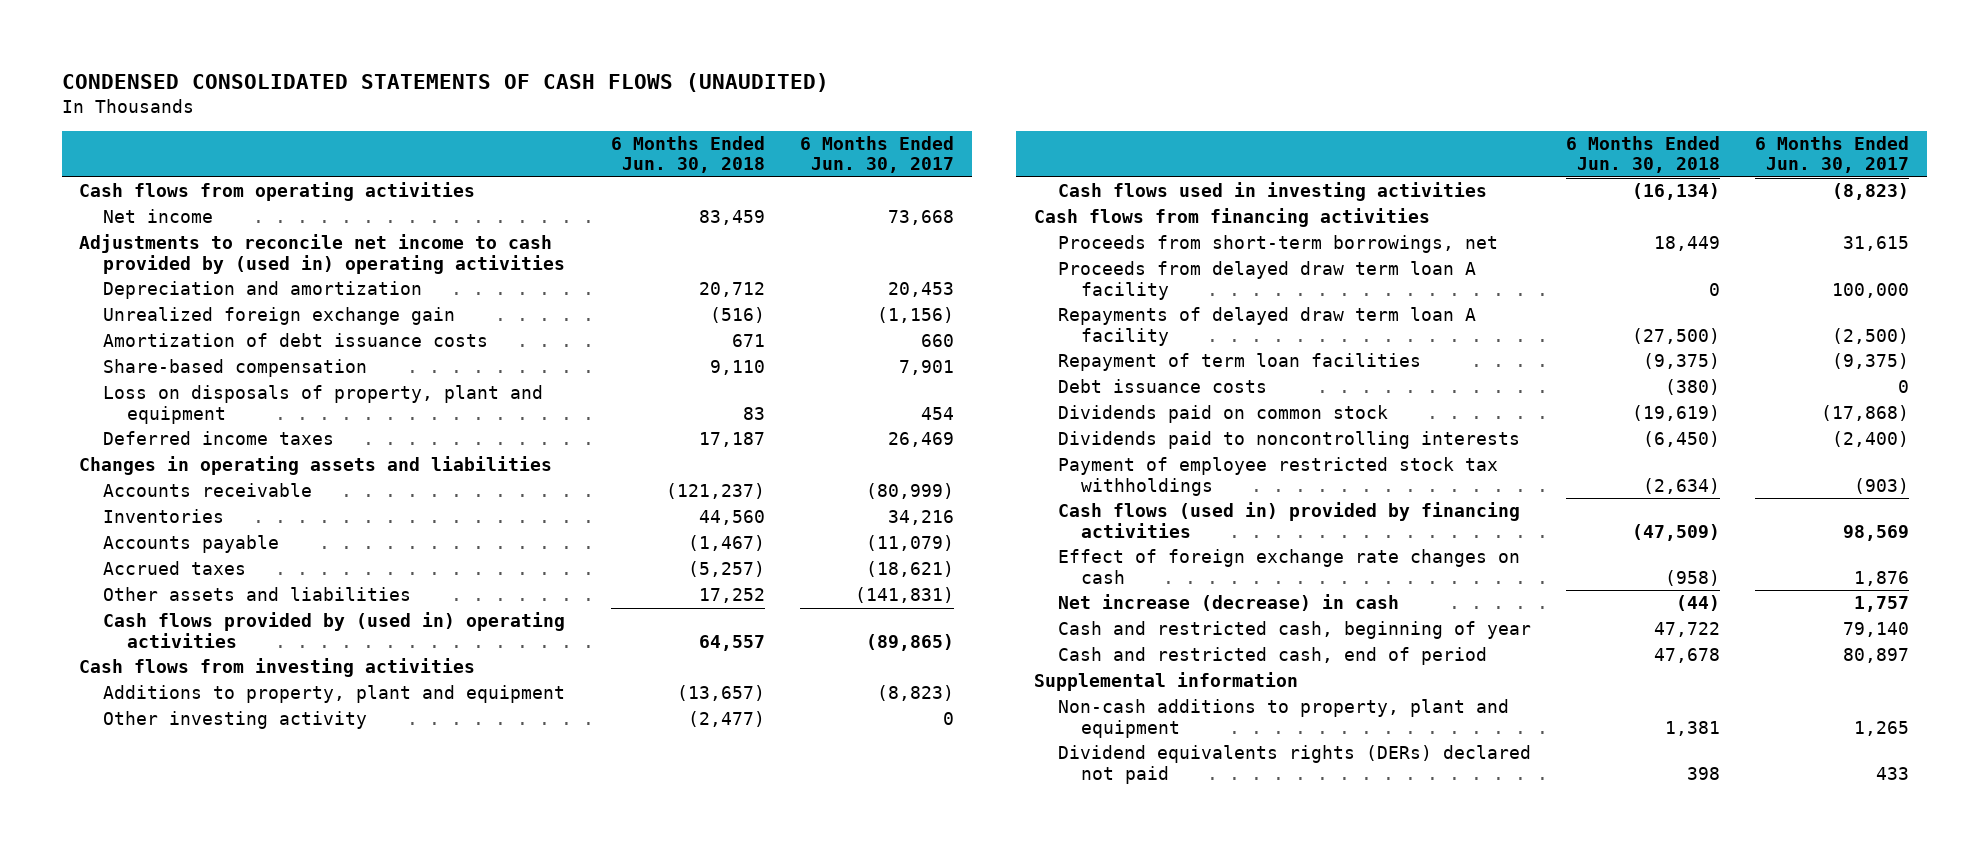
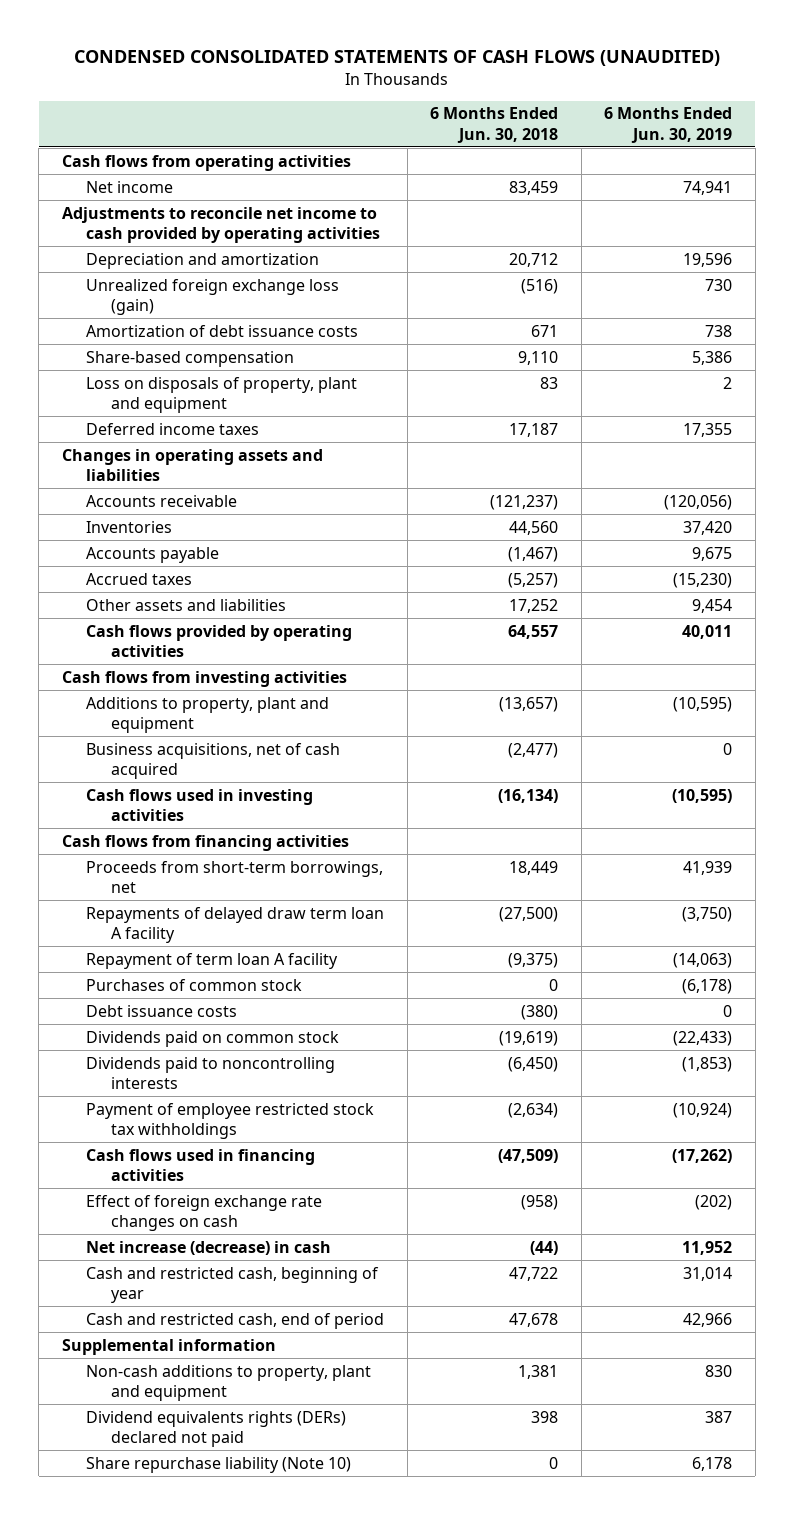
- | 6 Months Ended Jun. 30, 2018 | 6 Months Ended Jun. 30, 2017
+ | 6 Months Ended Jun. 30, 2018 | 6 Months Ended Jun. 30, 2019
- Adjustments to reconcile net income to cash provided by (used in) operating activities
+ Adjustments to reconcile net income to cash provided by operating activities
- Unrealized foreign exchange gain | (516) | (1,156)
+ Unrealized foreign exchange loss (gain) | (516) | 730
- Cash flows provided by (used in) operating activities | 64,557 | (89,865)
+ Cash flows provided by operating activities | 64,557 | 40,011
- Other investing activity | (2,477) | 0
+ Business acquisitions, net of cash acquired | (2,477) | 0
- Proceeds from delayed draw term loan A facility | 0 | 100,000
- Repayment of term loan facilities | (9,375) | (9,375)
+ Repayment of term loan A facility | (9,375) | (14,063)
+ Purchases of common stock | 0 | (6,178)
- Cash flows (used in) provided by financing activities | (47,509) | 98,569
+ Cash flows used in financing activities | (47,509) | (17,262)
+ Share repurchase liability (Note 10) | 0 | 6,178

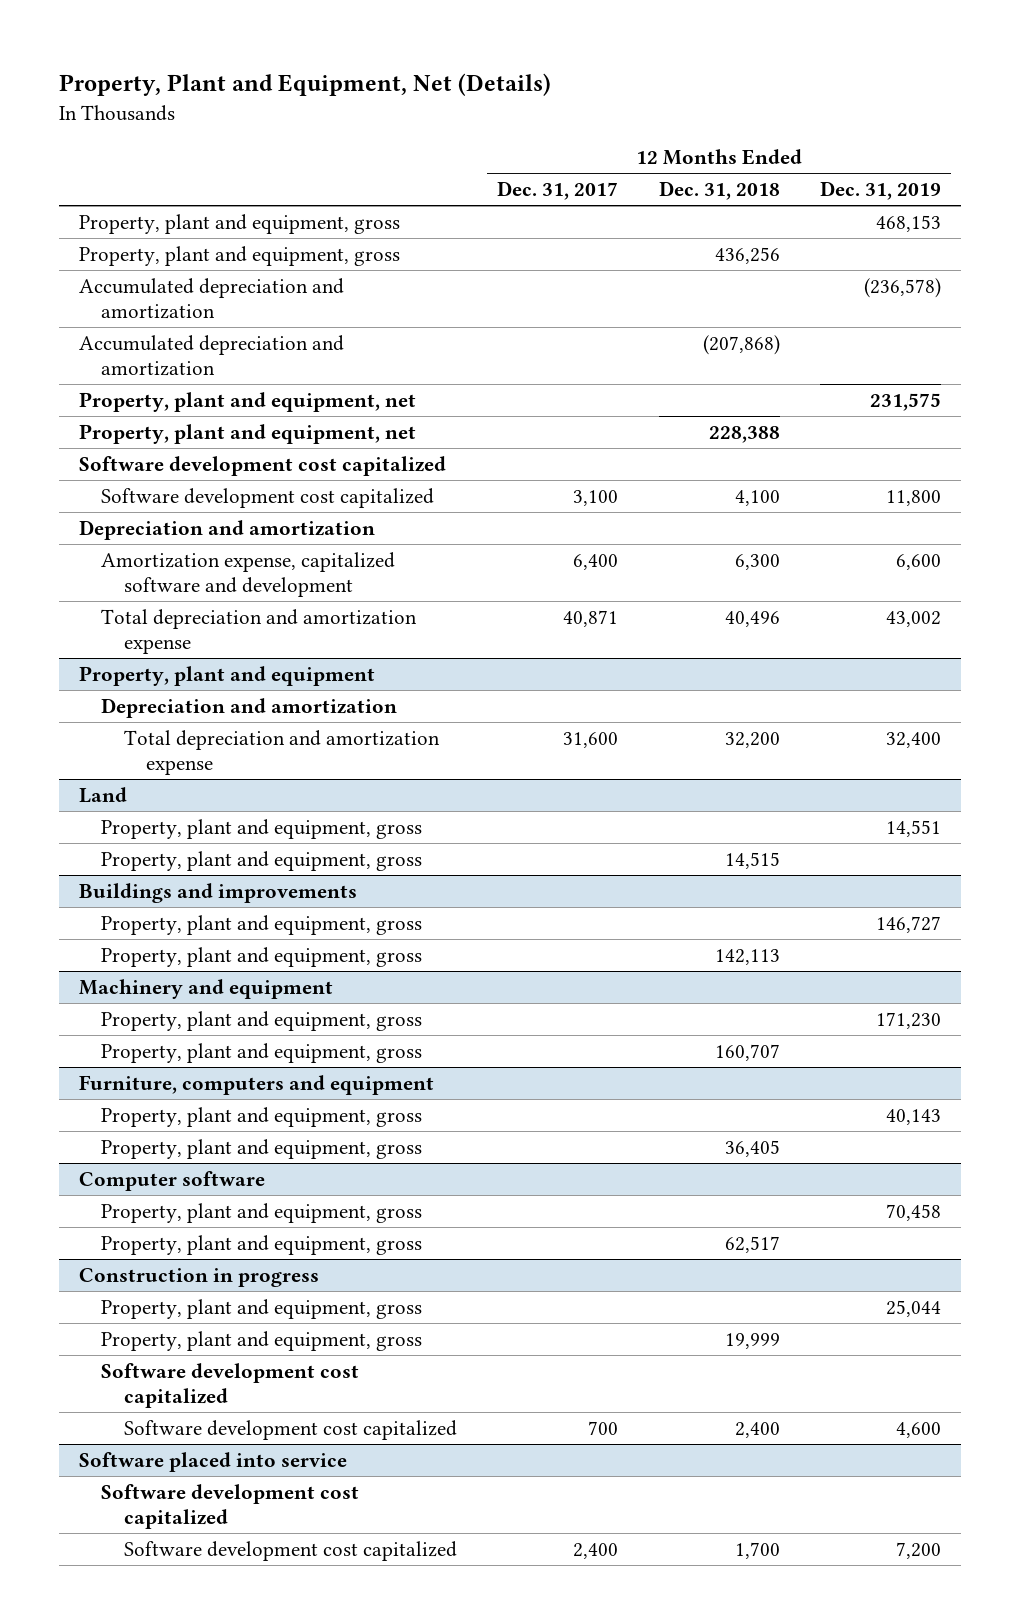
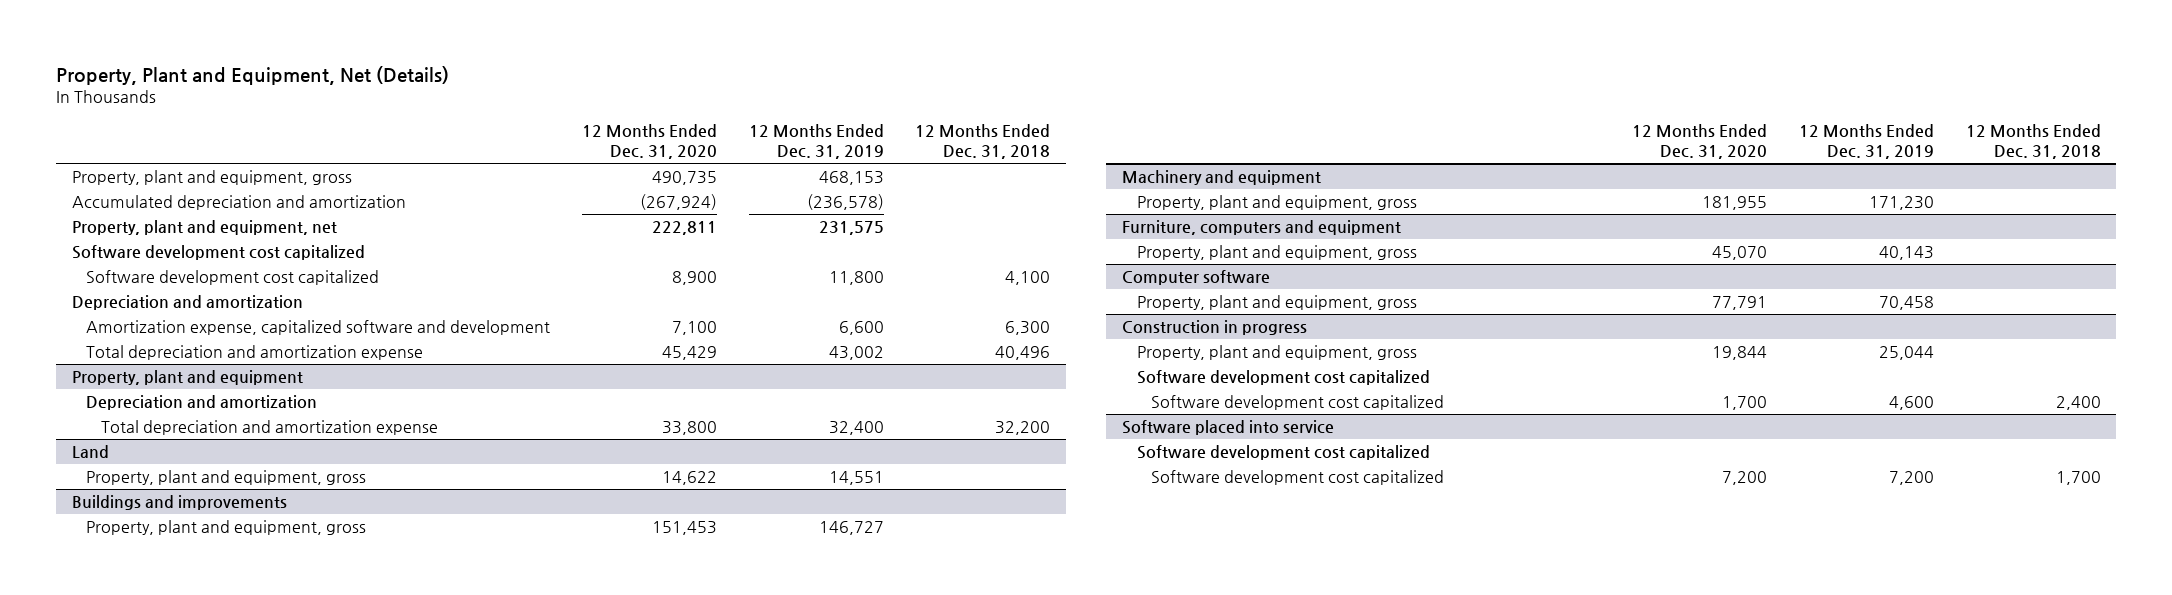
- | 12 Months Ended Dec. 31, 2017 | 12 Months Ended Dec. 31, 2018 | 12 Months Ended Dec. 31, 2019
+ | 12 Months Ended Dec. 31, 2020 | 12 Months Ended Dec. 31, 2019 | 12 Months Ended Dec. 31, 2018
- Property, plant and equipment, gross | | 436,256 |
- Accumulated depreciation and amortization | | (207,868) |
- Property, plant and equipment, net | | 228,388 |
@ Land
- Property, plant and equipment, gross | | 14,515 |
@ Buildings and improvements
- Property, plant and equipment, gross | | 142,113 |
@ Machinery and equipment
- Property, plant and equipment, gross | | 160,707 |
@ Furniture, computers and equipment
- Property, plant and equipment, gross | | 36,405 |
@ Computer software
- Property, plant and equipment, gross | | 62,517 |
@ Construction in progress
- Property, plant and equipment, gross | | 19,999 |

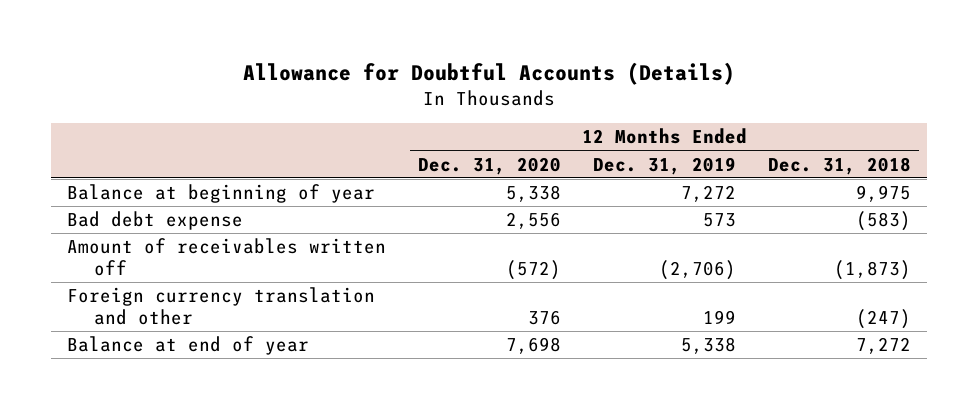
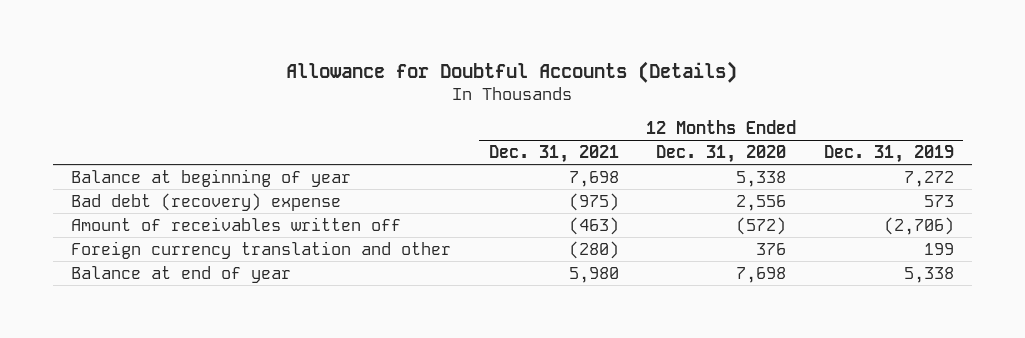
- | 12 Months Ended Dec. 31, 2020 | 12 Months Ended Dec. 31, 2019 | 12 Months Ended Dec. 31, 2018
+ | 12 Months Ended Dec. 31, 2021 | 12 Months Ended Dec. 31, 2020 | 12 Months Ended Dec. 31, 2019
- Bad debt expense | 2,556 | 573 | (583)
+ Bad debt (recovery) expense | (975) | 2,556 | 573

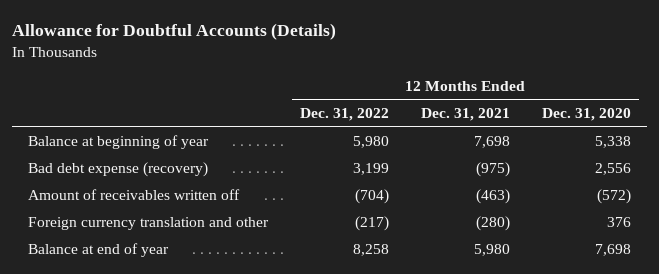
- | 12 Months Ended Dec. 31, 2021 | 12 Months Ended Dec. 31, 2020 | 12 Months Ended Dec. 31, 2019
+ | 12 Months Ended Dec. 31, 2022 | 12 Months Ended Dec. 31, 2021 | 12 Months Ended Dec. 31, 2020
- Bad debt (recovery) expense | (975) | 2,556 | 573
+ Bad debt expense (recovery) | 3,199 | (975) | 2,556

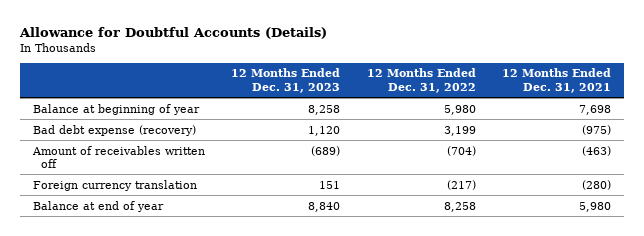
- | 12 Months Ended Dec. 31, 2022 | 12 Months Ended Dec. 31, 2021 | 12 Months Ended Dec. 31, 2020
+ | 12 Months Ended Dec. 31, 2023 | 12 Months Ended Dec. 31, 2022 | 12 Months Ended Dec. 31, 2021
- Foreign currency translation and other | (217) | (280) | 376
+ Foreign currency translation | 151 | (217) | (280)

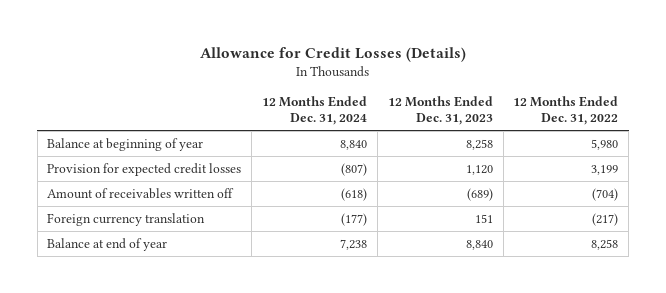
- Allowance for Doubtful Accounts (Details)
+ Allowance for Credit Losses (Details)
- | 12 Months Ended Dec. 31, 2023 | 12 Months Ended Dec. 31, 2022 | 12 Months Ended Dec. 31, 2021
+ | 12 Months Ended Dec. 31, 2024 | 12 Months Ended Dec. 31, 2023 | 12 Months Ended Dec. 31, 2022
- Bad debt expense (recovery) | 1,120 | 3,199 | (975)
+ Provision for expected credit losses | (807) | 1,120 | 3,199

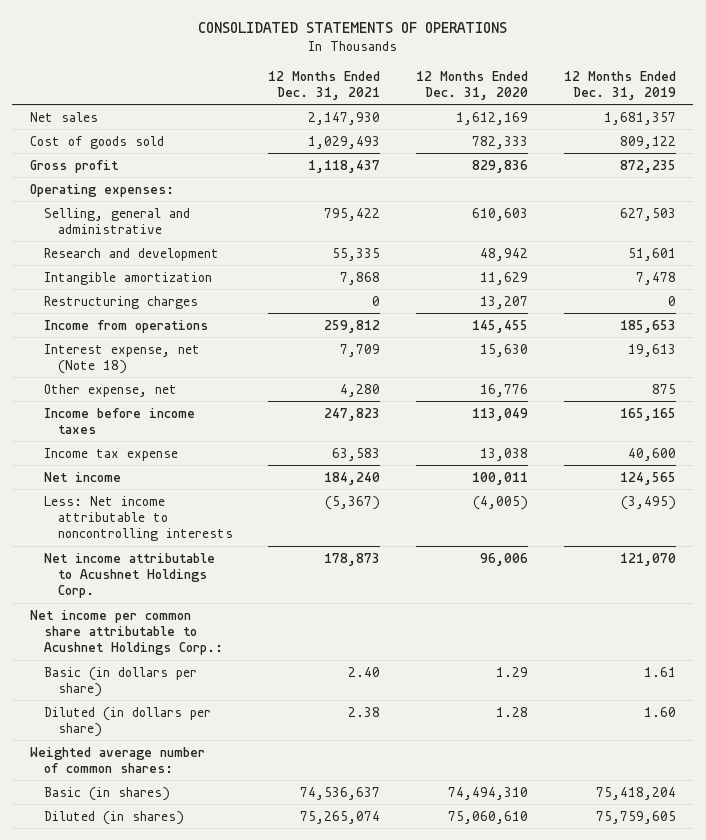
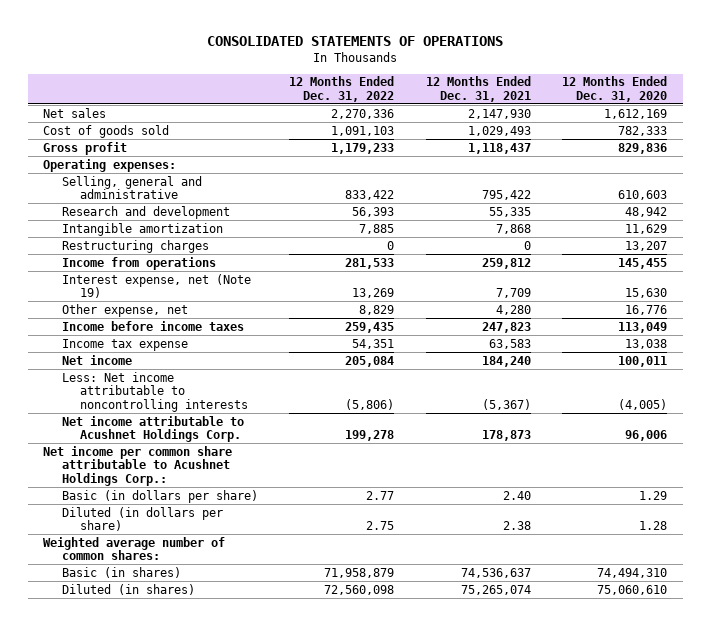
- | 12 Months Ended Dec. 31, 2021 | 12 Months Ended Dec. 31, 2020 | 12 Months Ended Dec. 31, 2019
+ | 12 Months Ended Dec. 31, 2022 | 12 Months Ended Dec. 31, 2021 | 12 Months Ended Dec. 31, 2020
- Interest expense, net (Note 18) | 7,709 | 15,630 | 19,613
+ Interest expense, net (Note 19) | 13,269 | 7,709 | 15,630

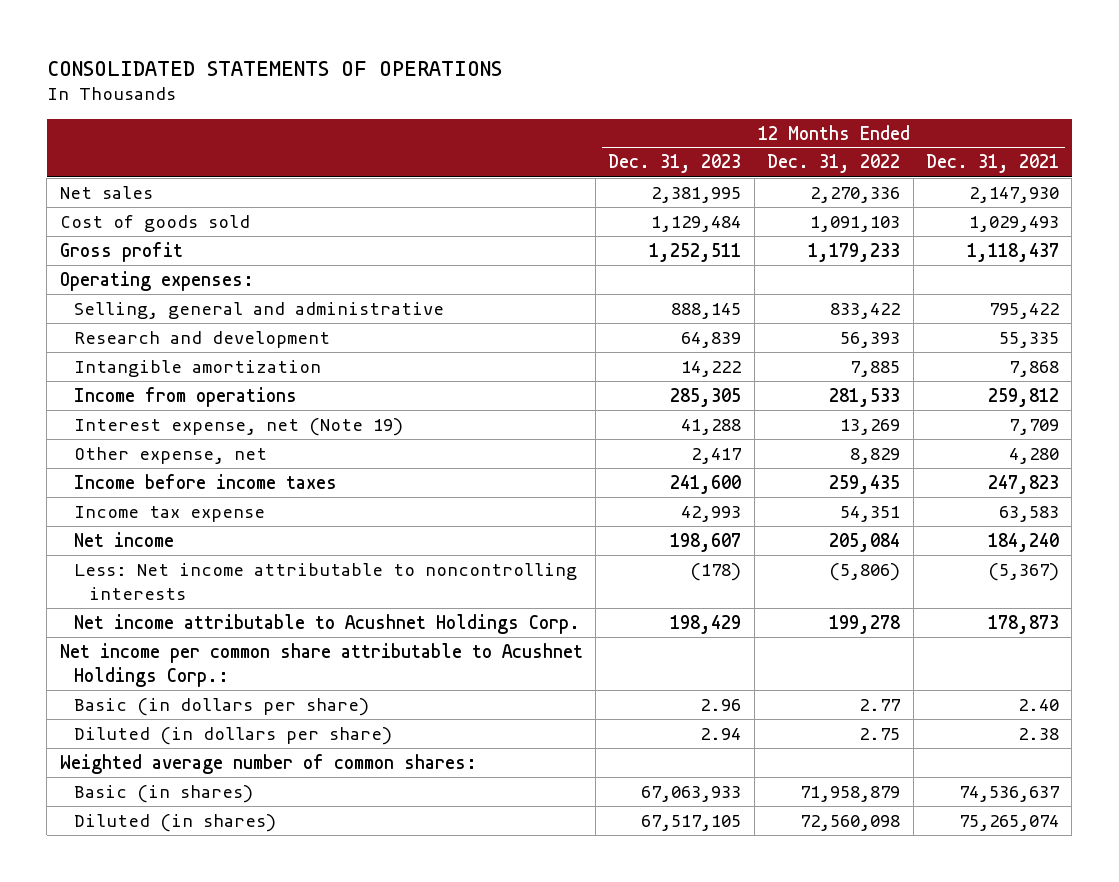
- | 12 Months Ended Dec. 31, 2022 | 12 Months Ended Dec. 31, 2021 | 12 Months Ended Dec. 31, 2020
+ | 12 Months Ended Dec. 31, 2023 | 12 Months Ended Dec. 31, 2022 | 12 Months Ended Dec. 31, 2021
- Restructuring charges | 0 | 0 | 13,207

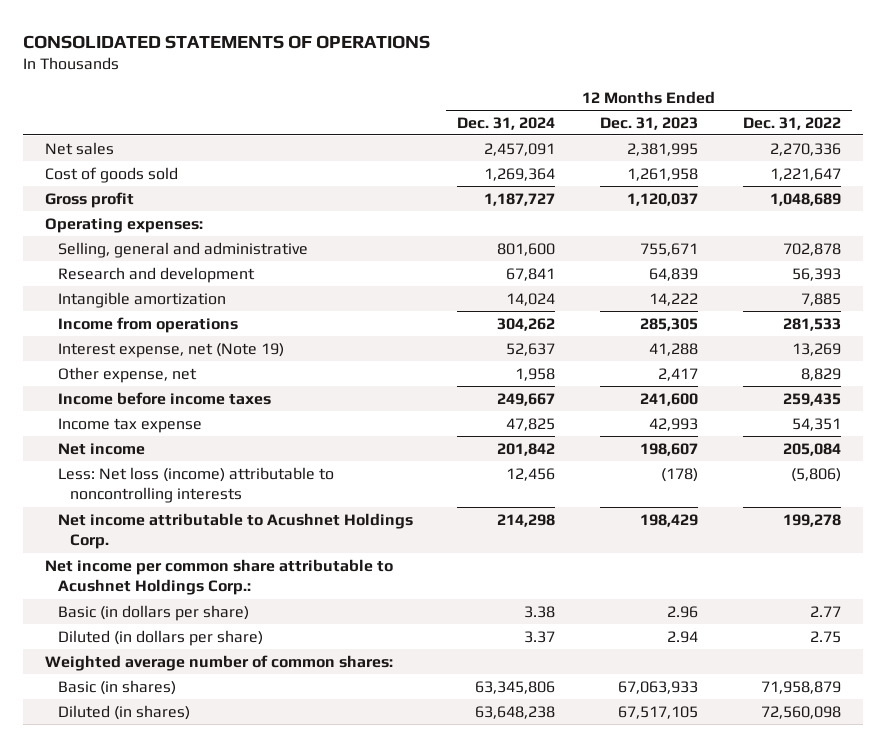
- | 12 Months Ended Dec. 31, 2023 | 12 Months Ended Dec. 31, 2022 | 12 Months Ended Dec. 31, 2021
+ | 12 Months Ended Dec. 31, 2024 | 12 Months Ended Dec. 31, 2023 | 12 Months Ended Dec. 31, 2022
- Cost of goods sold | 1,129,484 | 1,091,103 | 1,029,493
- Gross profit | 1,252,511 | 1,179,233 | 1,118,437
+ Cost of goods sold | 1,269,364 | 1,261,958 | 1,221,647
+ Gross profit | 1,187,727 | 1,120,037 | 1,048,689
- Selling, general and administrative | 888,145 | 833,422 | 795,422
+ Selling, general and administrative | 801,600 | 755,671 | 702,878
- Less: Net income attributable to noncontrolling interests | (178) | (5,806) | (5,367)
+ Less: Net loss (income) attributable to noncontrolling interests | 12,456 | (178) | (5,806)

